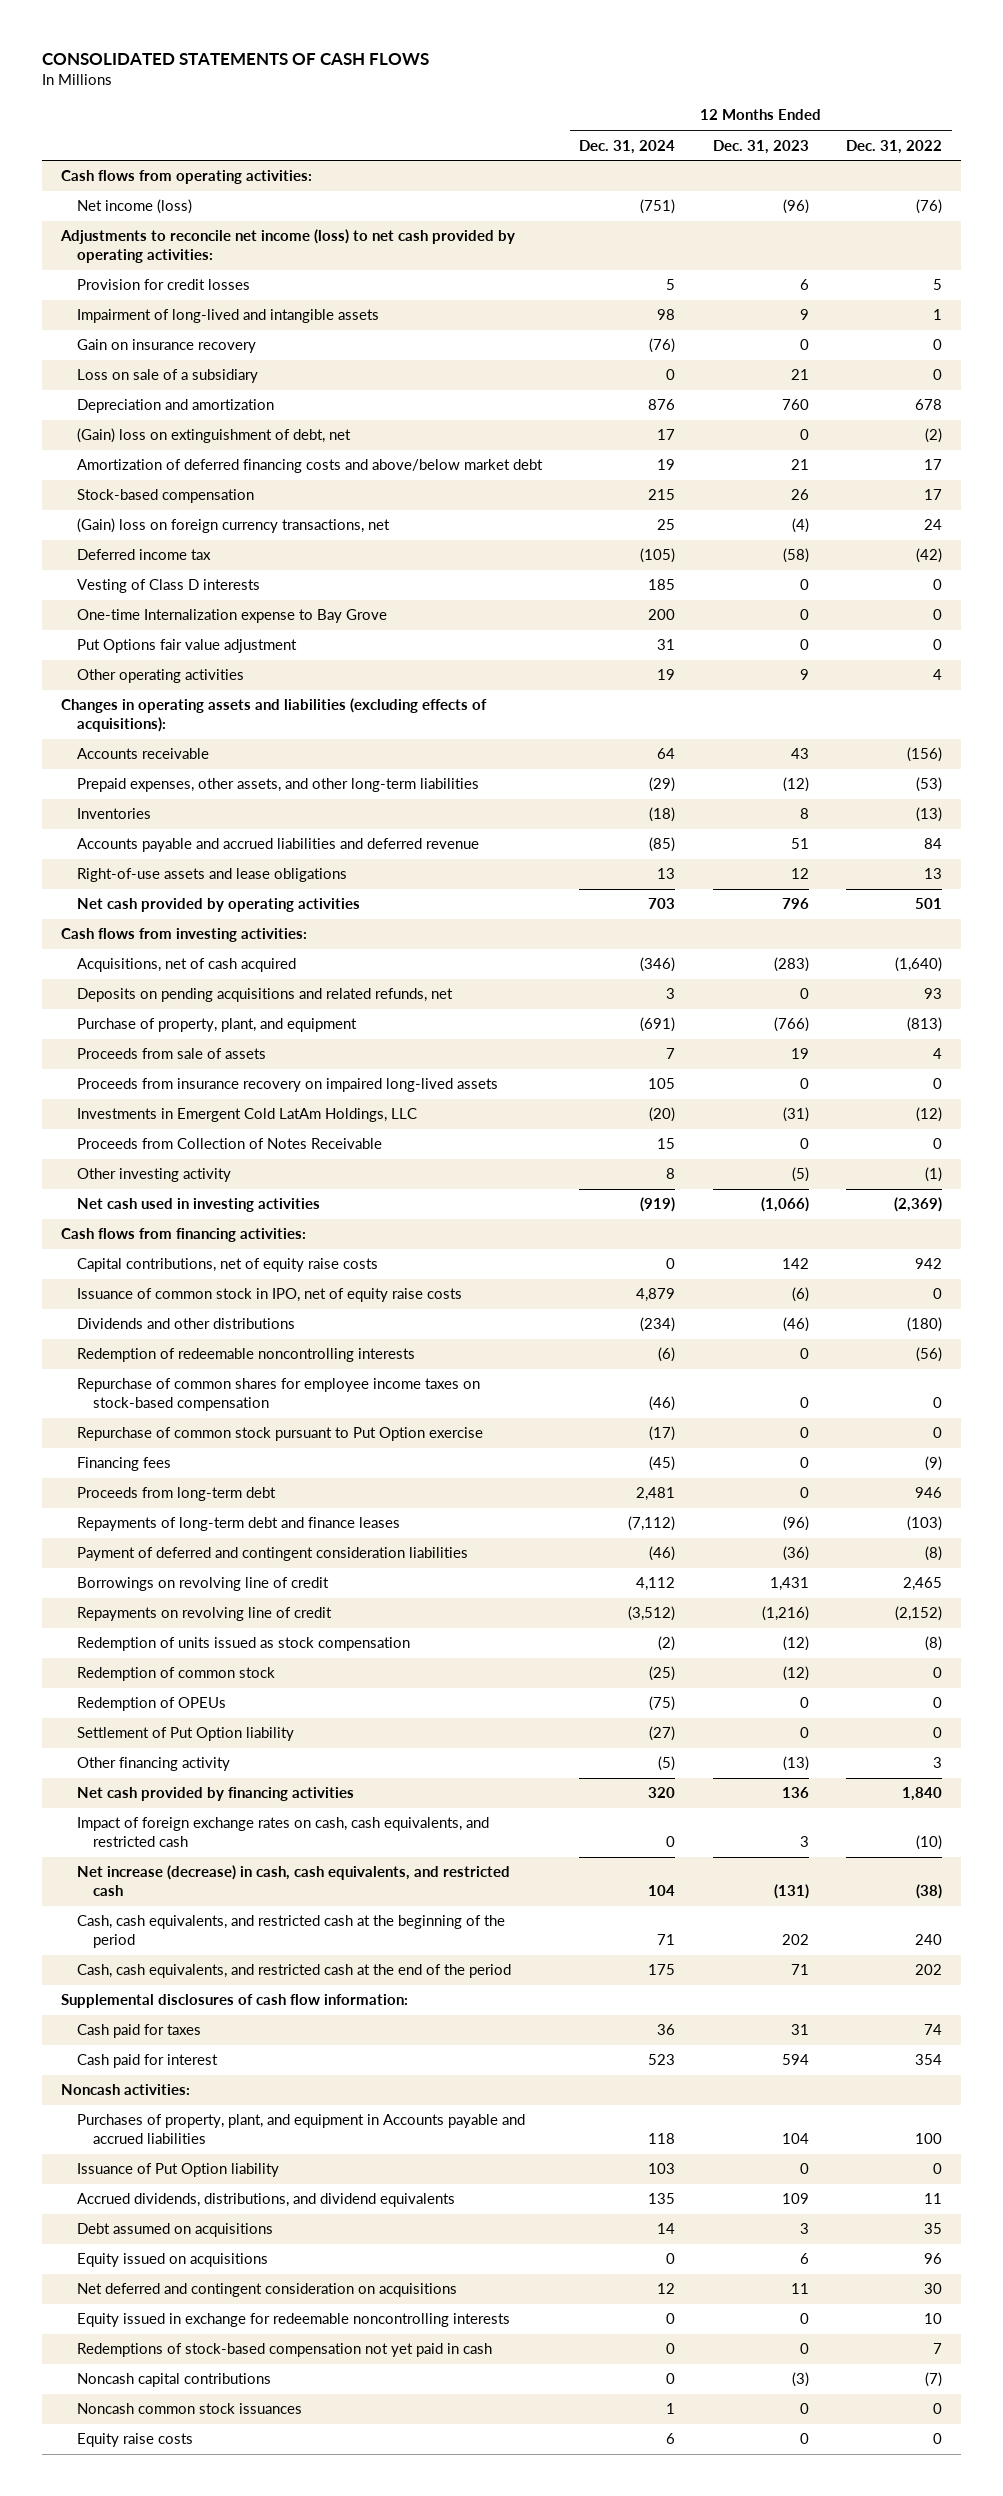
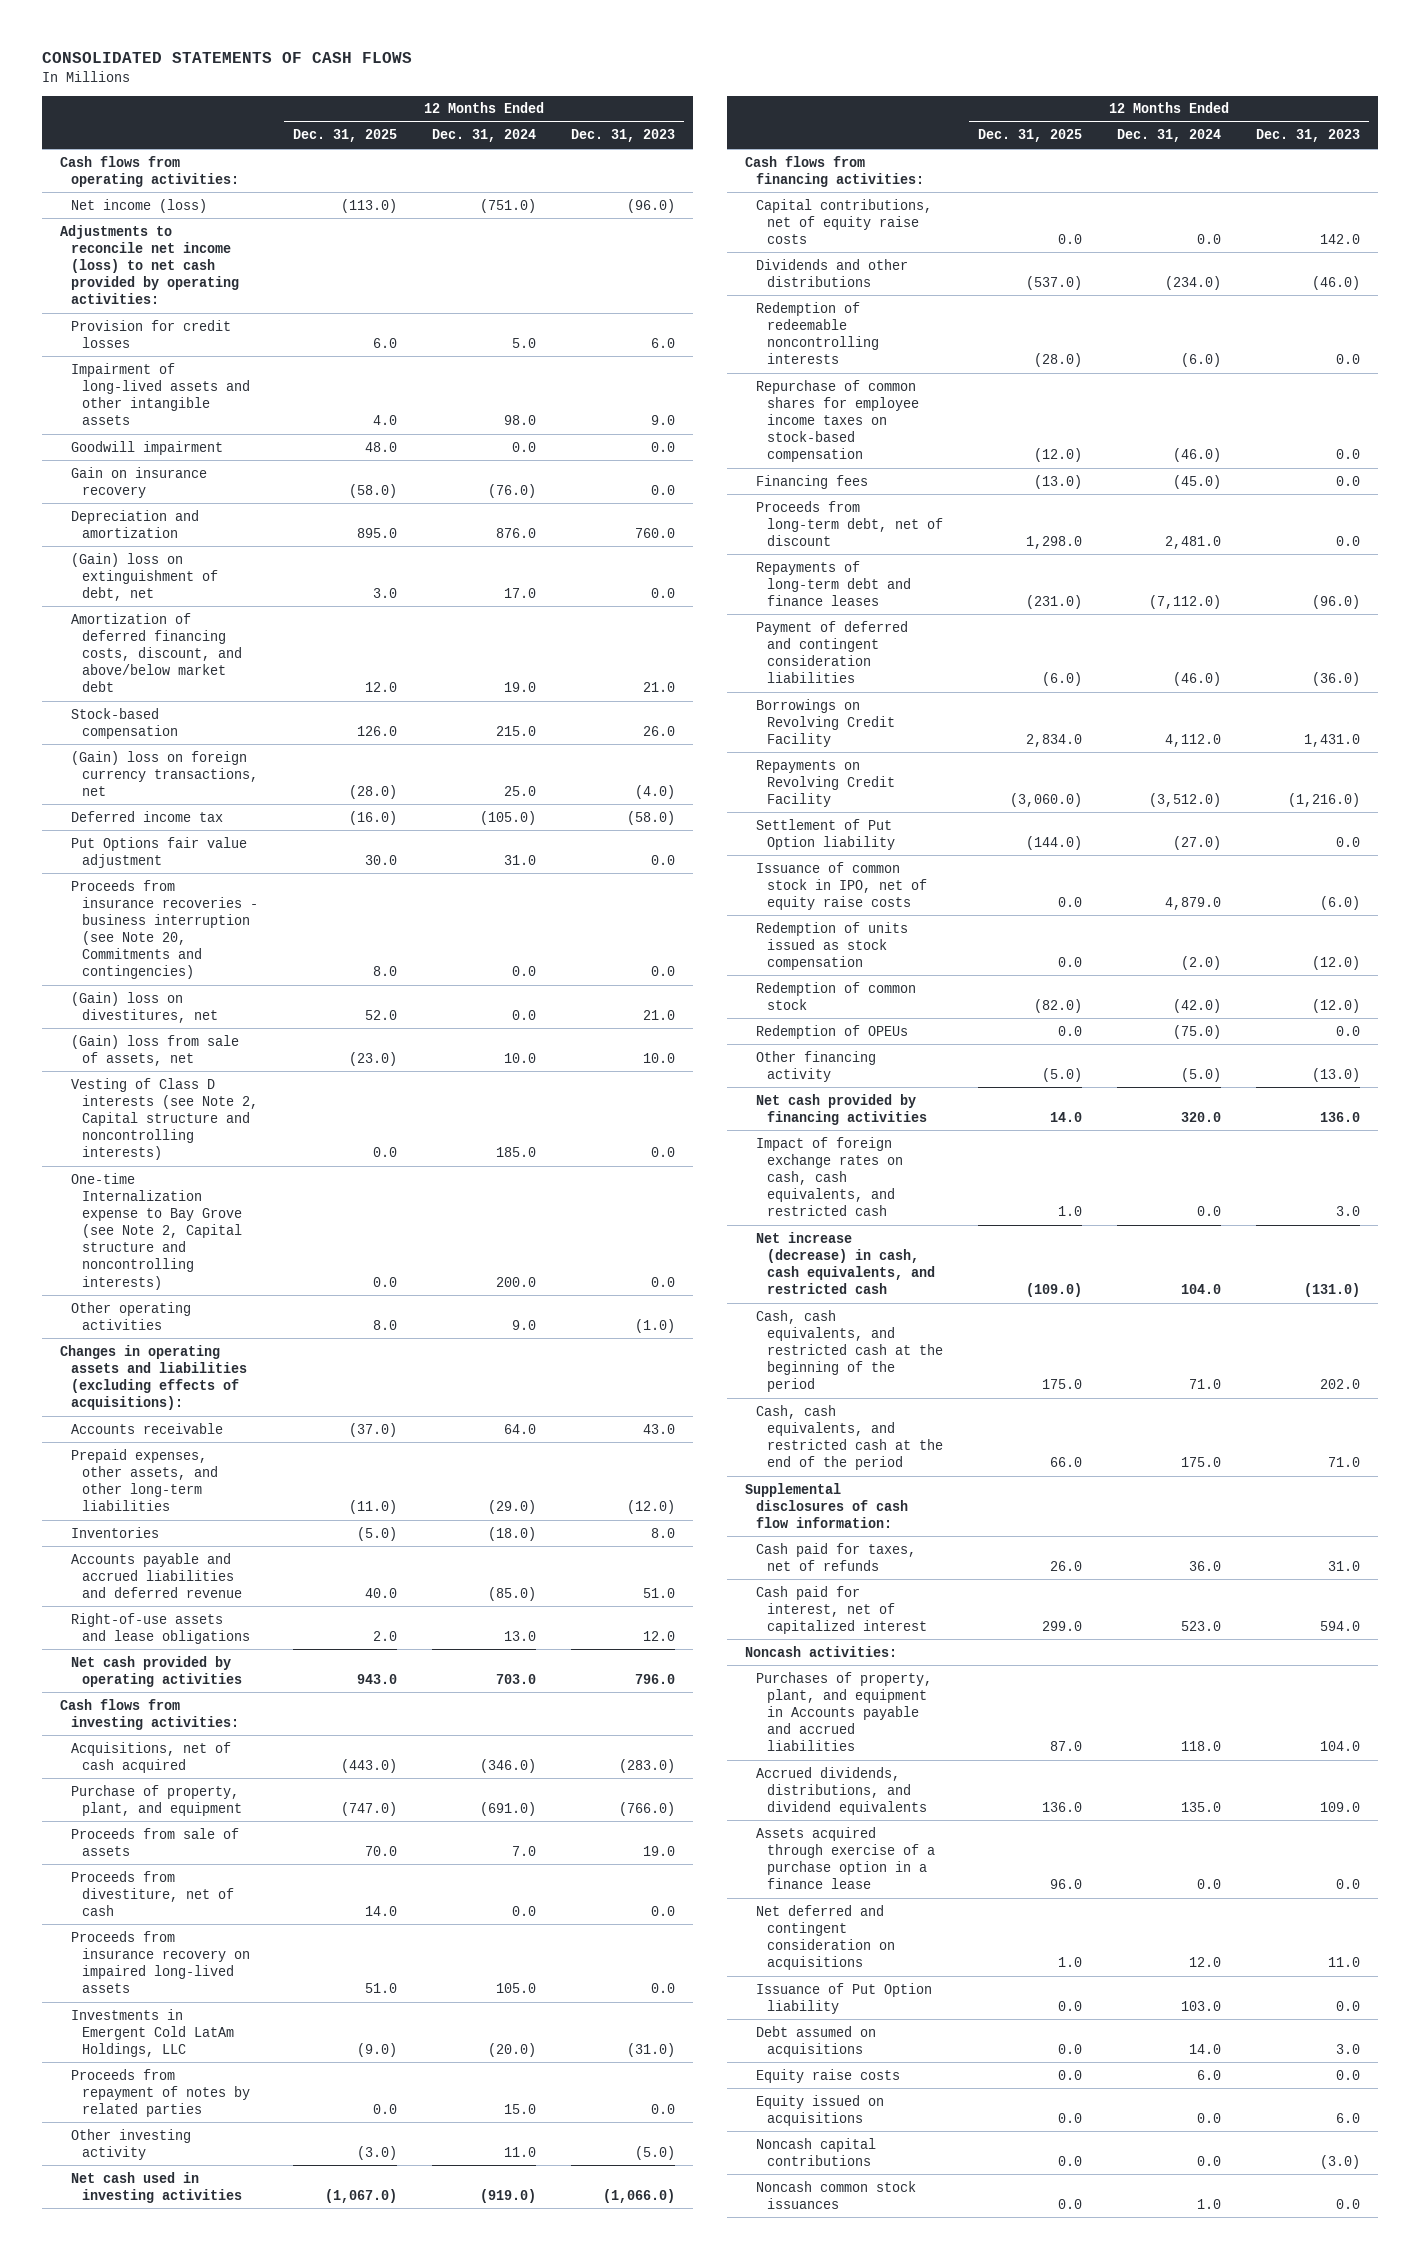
- | 12 Months Ended Dec. 31, 2024 | 12 Months Ended Dec. 31, 2023 | 12 Months Ended Dec. 31, 2022
+ | 12 Months Ended Dec. 31, 2025 | 12 Months Ended Dec. 31, 2024 | 12 Months Ended Dec. 31, 2023
- Net income (loss) | (751) | (96) | (76)
+ Net income (loss) | (113.0) | (751.0) | (96.0)
- Provision for credit losses | 5 | 6 | 5
- Impairment of long-lived and intangible assets | 98 | 9 | 1
- Gain on insurance recovery | (76) | 0 | 0
- Loss on sale of a subsidiary | 0 | 21 | 0
- Depreciation and amortization | 876 | 760 | 678
- (Gain) loss on extinguishment of debt, net | 17 | 0 | (2)
- Amortization of deferred financing costs and above/below market debt | 19 | 21 | 17
- Stock-based compensation | 215 | 26 | 17
- (Gain) loss on foreign currency transactions, net | 25 | (4) | 24
- Deferred income tax | (105) | (58) | (42)
- Vesting of Class D interests | 185 | 0 | 0
- One-time Internalization expense to Bay Grove | 200 | 0 | 0
- Put Options fair value adjustment | 31 | 0 | 0
- Other operating activities | 19 | 9 | 4
+ Provision for credit losses | 6.0 | 5.0 | 6.0
+ Impairment of long-lived assets and other intangible assets | 4.0 | 98.0 | 9.0
+ Goodwill impairment | 48.0 | 0.0 | 0.0
+ Gain on insurance recovery | (58.0) | (76.0) | 0.0
+ Depreciation and amortization | 895.0 | 876.0 | 760.0
+ (Gain) loss on extinguishment of debt, net | 3.0 | 17.0 | 0.0
+ Amortization of deferred financing costs, discount, and above/below market debt | 12.0 | 19.0 | 21.0
+ Stock-based compensation | 126.0 | 215.0 | 26.0
+ (Gain) loss on foreign currency transactions, net | (28.0) | 25.0 | (4.0)
+ Deferred income tax | (16.0) | (105.0) | (58.0)
+ Put Options fair value adjustment | 30.0 | 31.0 | 0.0
+ Proceeds from insurance recoveries - business interruption (see Note 20, Commitments and contingencies) | 8.0 | 0.0 | 0.0
+ (Gain) loss on divestitures, net | 52.0 | 0.0 | 21.0
+ (Gain) loss from sale of assets, net | (23.0) | 10.0 | 10.0
+ Vesting of Class D interests (see Note 2, Capital structure and noncontrolling interests) | 0.0 | 185.0 | 0.0
+ One-time Internalization expense to Bay Grove (see Note 2, Capital structure and noncontrolling interests) | 0.0 | 200.0 | 0.0
+ Other operating activities | 8.0 | 9.0 | (1.0)
- Accounts receivable | 64 | 43 | (156)
- Prepaid expenses, other assets, and other long-term liabilities | (29) | (12) | (53)
- Inventories | (18) | 8 | (13)
- Accounts payable and accrued liabilities and deferred revenue | (85) | 51 | 84
- Right-of-use assets and lease obligations | 13 | 12 | 13
- Net cash provided by operating activities | 703 | 796 | 501
+ Accounts receivable | (37.0) | 64.0 | 43.0
+ Prepaid expenses, other assets, and other long-term liabilities | (11.0) | (29.0) | (12.0)
+ Inventories | (5.0) | (18.0) | 8.0
+ Accounts payable and accrued liabilities and deferred revenue | 40.0 | (85.0) | 51.0
+ Right-of-use assets and lease obligations | 2.0 | 13.0 | 12.0
+ Net cash provided by operating activities | 943.0 | 703.0 | 796.0
- Acquisitions, net of cash acquired | (346) | (283) | (1,640)
- Deposits on pending acquisitions and related refunds, net | 3 | 0 | 93
- Purchase of property, plant, and equipment | (691) | (766) | (813)
- Proceeds from sale of assets | 7 | 19 | 4
- Proceeds from insurance recovery on impaired long-lived assets | 105 | 0 | 0
- Investments in Emergent Cold LatAm Holdings, LLC | (20) | (31) | (12)
- Proceeds from Collection of Notes Receivable | 15 | 0 | 0
- Other investing activity | 8 | (5) | (1)
- Net cash used in investing activities | (919) | (1,066) | (2,369)
+ Acquisitions, net of cash acquired | (443.0) | (346.0) | (283.0)
+ Purchase of property, plant, and equipment | (747.0) | (691.0) | (766.0)
+ Proceeds from sale of assets | 70.0 | 7.0 | 19.0
+ Proceeds from divestiture, net of cash | 14.0 | 0.0 | 0.0
+ Proceeds from insurance recovery on impaired long-lived assets | 51.0 | 105.0 | 0.0
+ Investments in Emergent Cold LatAm Holdings, LLC | (9.0) | (20.0) | (31.0)
+ Proceeds from repayment of notes by related parties | 0.0 | 15.0 | 0.0
+ Other investing activity | (3.0) | 11.0 | (5.0)
+ Net cash used in investing activities | (1,067.0) | (919.0) | (1,066.0)
- Capital contributions, net of equity raise costs | 0 | 142 | 942
- Issuance of common stock in IPO, net of equity raise costs | 4,879 | (6) | 0
- Dividends and other distributions | (234) | (46) | (180)
- Redemption of redeemable noncontrolling interests | (6) | 0 | (56)
- Repurchase of common shares for employee income taxes on stock-based compensation | (46) | 0 | 0
- Repurchase of common stock pursuant to Put Option exercise | (17) | 0 | 0
- Financing fees | (45) | 0 | (9)
- Proceeds from long-term debt | 2,481 | 0 | 946
- Repayments of long-term debt and finance leases | (7,112) | (96) | (103)
- Payment of deferred and contingent consideration liabilities | (46) | (36) | (8)
- Borrowings on revolving line of credit | 4,112 | 1,431 | 2,465
- Repayments on revolving line of credit | (3,512) | (1,216) | (2,152)
- Redemption of units issued as stock compensation | (2) | (12) | (8)
- Redemption of common stock | (25) | (12) | 0
- Redemption of OPEUs | (75) | 0 | 0
- Settlement of Put Option liability | (27) | 0 | 0
- Other financing activity | (5) | (13) | 3
- Net cash provided by financing activities | 320 | 136 | 1,840
- Impact of foreign exchange rates on cash, cash equivalents, and restricted cash | 0 | 3 | (10)
- Net increase (decrease) in cash, cash equivalents, and restricted cash | 104 | (131) | (38)
- Cash, cash equivalents, and restricted cash at the beginning of the period | 71 | 202 | 240
- Cash, cash equivalents, and restricted cash at the end of the period | 175 | 71 | 202
+ Capital contributions, net of equity raise costs | 0.0 | 0.0 | 142.0
+ Dividends and other distributions | (537.0) | (234.0) | (46.0)
+ Redemption of redeemable noncontrolling interests | (28.0) | (6.0) | 0.0
+ Repurchase of common shares for employee income taxes on stock-based compensation | (12.0) | (46.0) | 0.0
+ Financing fees | (13.0) | (45.0) | 0.0
+ Proceeds from long-term debt, net of discount | 1,298.0 | 2,481.0 | 0.0
+ Repayments of long-term debt and finance leases | (231.0) | (7,112.0) | (96.0)
+ Payment of deferred and contingent consideration liabilities | (6.0) | (46.0) | (36.0)
+ Borrowings on Revolving Credit Facility | 2,834.0 | 4,112.0 | 1,431.0
+ Repayments on Revolving Credit Facility | (3,060.0) | (3,512.0) | (1,216.0)
+ Settlement of Put Option liability | (144.0) | (27.0) | 0.0
+ Issuance of common stock in IPO, net of equity raise costs | 0.0 | 4,879.0 | (6.0)
+ Redemption of units issued as stock compensation | 0.0 | (2.0) | (12.0)
+ Redemption of common stock | (82.0) | (42.0) | (12.0)
+ Redemption of OPEUs | 0.0 | (75.0) | 0.0
+ Other financing activity | (5.0) | (5.0) | (13.0)
+ Net cash provided by financing activities | 14.0 | 320.0 | 136.0
+ Impact of foreign exchange rates on cash, cash equivalents, and restricted cash | 1.0 | 0.0 | 3.0
+ Net increase (decrease) in cash, cash equivalents, and restricted cash | (109.0) | 104.0 | (131.0)
+ Cash, cash equivalents, and restricted cash at the beginning of the period | 175.0 | 71.0 | 202.0
+ Cash, cash equivalents, and restricted cash at the end of the period | 66.0 | 175.0 | 71.0
- Cash paid for taxes | 36 | 31 | 74
- Cash paid for interest | 523 | 594 | 354
+ Cash paid for taxes, net of refunds | 26.0 | 36.0 | 31.0
+ Cash paid for interest, net of capitalized interest | 299.0 | 523.0 | 594.0
- Purchases of property, plant, and equipment in Accounts payable and accrued liabilities | 118 | 104 | 100
- Issuance of Put Option liability | 103 | 0 | 0
- Accrued dividends, distributions, and dividend equivalents | 135 | 109 | 11
- Debt assumed on acquisitions | 14 | 3 | 35
- Equity issued on acquisitions | 0 | 6 | 96
- Net deferred and contingent consideration on acquisitions | 12 | 11 | 30
- Equity issued in exchange for redeemable noncontrolling interests | 0 | 0 | 10
- Redemptions of stock-based compensation not yet paid in cash | 0 | 0 | 7
- Noncash capital contributions | 0 | (3) | (7)
- Noncash common stock issuances | 1 | 0 | 0
- Equity raise costs | 6 | 0 | 0
+ Purchases of property, plant, and equipment in Accounts payable and accrued liabilities | 87.0 | 118.0 | 104.0
+ Accrued dividends, distributions, and dividend equivalents | 136.0 | 135.0 | 109.0
+ Assets acquired through exercise of a purchase option in a finance lease | 96.0 | 0.0 | 0.0
+ Net deferred and contingent consideration on acquisitions | 1.0 | 12.0 | 11.0
+ Issuance of Put Option liability | 0.0 | 103.0 | 0.0
+ Debt assumed on acquisitions | 0.0 | 14.0 | 3.0
+ Equity raise costs | 0.0 | 6.0 | 0.0
+ Equity issued on acquisitions | 0.0 | 0.0 | 6.0
+ Noncash capital contributions | 0.0 | 0.0 | (3.0)
+ Noncash common stock issuances | 0.0 | 1.0 | 0.0

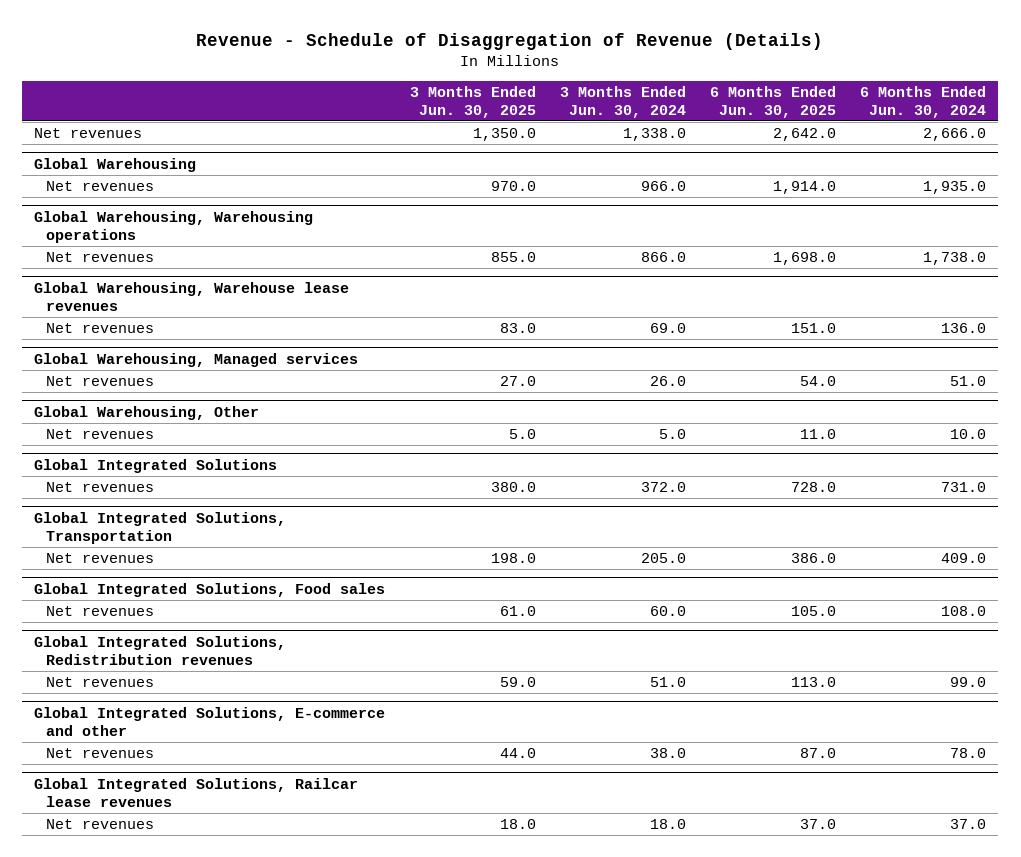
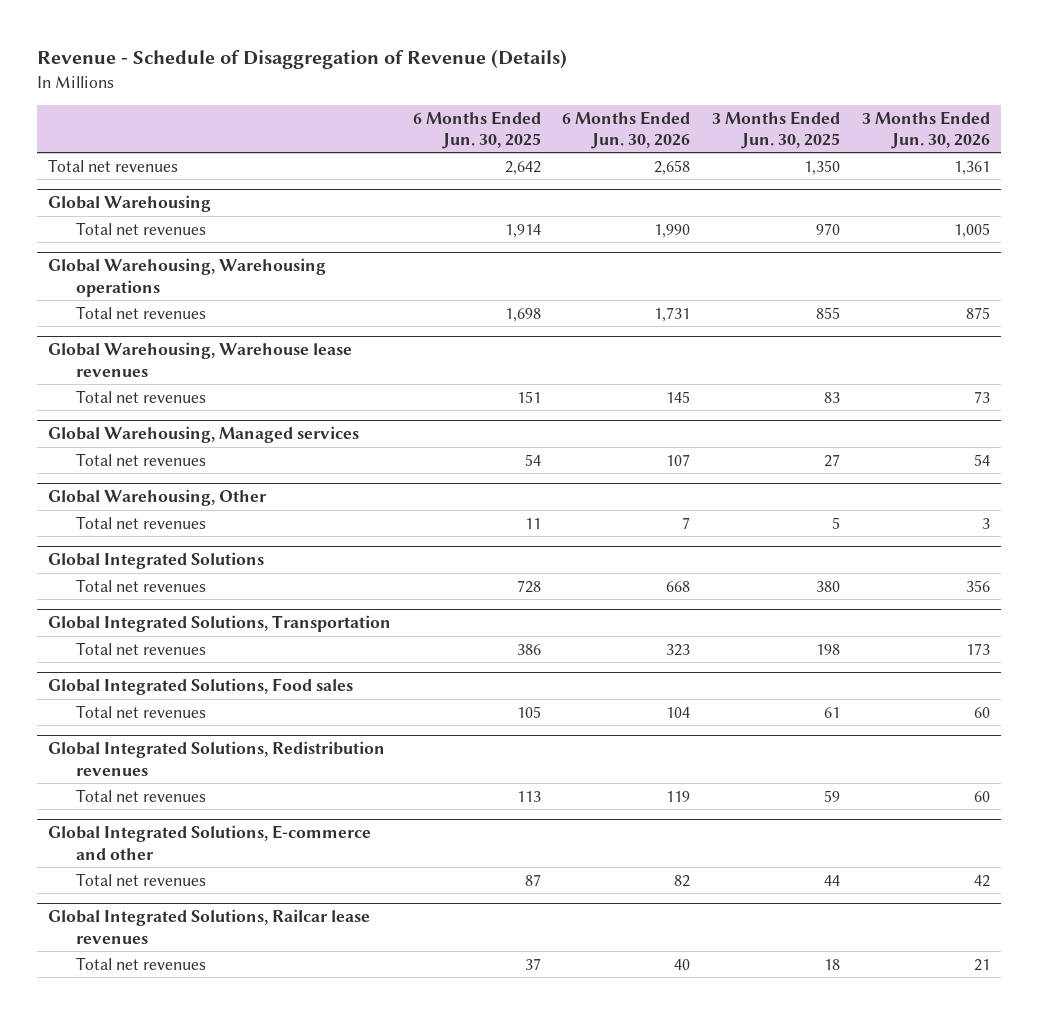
- | 3 Months Ended Jun. 30, 2025 | 3 Months Ended Jun. 30, 2024 | 6 Months Ended Jun. 30, 2025 | 6 Months Ended Jun. 30, 2024
+ | 6 Months Ended Jun. 30, 2025 | 6 Months Ended Jun. 30, 2026 | 3 Months Ended Jun. 30, 2025 | 3 Months Ended Jun. 30, 2026
- Net revenues | 1,350.0 | 1,338.0 | 2,642.0 | 2,666.0
+ Total net revenues | 2,642 | 2,658 | 1,350 | 1,361
@ Global Warehousing
- Net revenues | 970.0 | 966.0 | 1,914.0 | 1,935.0
+ Total net revenues | 1,914 | 1,990 | 970 | 1,005
@ Global Warehousing, Warehousing operations
- Net revenues | 855.0 | 866.0 | 1,698.0 | 1,738.0
+ Total net revenues | 1,698 | 1,731 | 855 | 875
@ Global Warehousing, Warehouse lease revenues
- Net revenues | 83.0 | 69.0 | 151.0 | 136.0
+ Total net revenues | 151 | 145 | 83 | 73
@ Global Warehousing, Managed services
- Net revenues | 27.0 | 26.0 | 54.0 | 51.0
+ Total net revenues | 54 | 107 | 27 | 54
@ Global Warehousing, Other
- Net revenues | 5.0 | 5.0 | 11.0 | 10.0
+ Total net revenues | 11 | 7 | 5 | 3
@ Global Integrated Solutions
- Net revenues | 380.0 | 372.0 | 728.0 | 731.0
+ Total net revenues | 728 | 668 | 380 | 356
@ Global Integrated Solutions, Transportation
- Net revenues | 198.0 | 205.0 | 386.0 | 409.0
+ Total net revenues | 386 | 323 | 198 | 173
@ Global Integrated Solutions, Food sales
- Net revenues | 61.0 | 60.0 | 105.0 | 108.0
+ Total net revenues | 105 | 104 | 61 | 60
@ Global Integrated Solutions, Redistribution revenues
- Net revenues | 59.0 | 51.0 | 113.0 | 99.0
+ Total net revenues | 113 | 119 | 59 | 60
@ Global Integrated Solutions, E-commerce and other
- Net revenues | 44.0 | 38.0 | 87.0 | 78.0
+ Total net revenues | 87 | 82 | 44 | 42
@ Global Integrated Solutions, Railcar lease revenues
- Net revenues | 18.0 | 18.0 | 37.0 | 37.0
+ Total net revenues | 37 | 40 | 18 | 21

